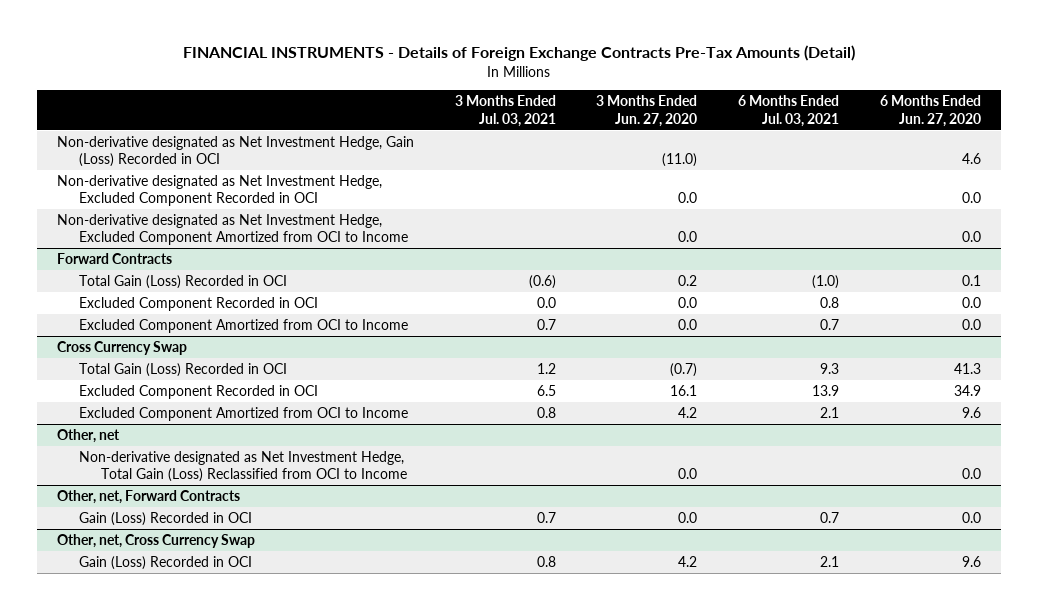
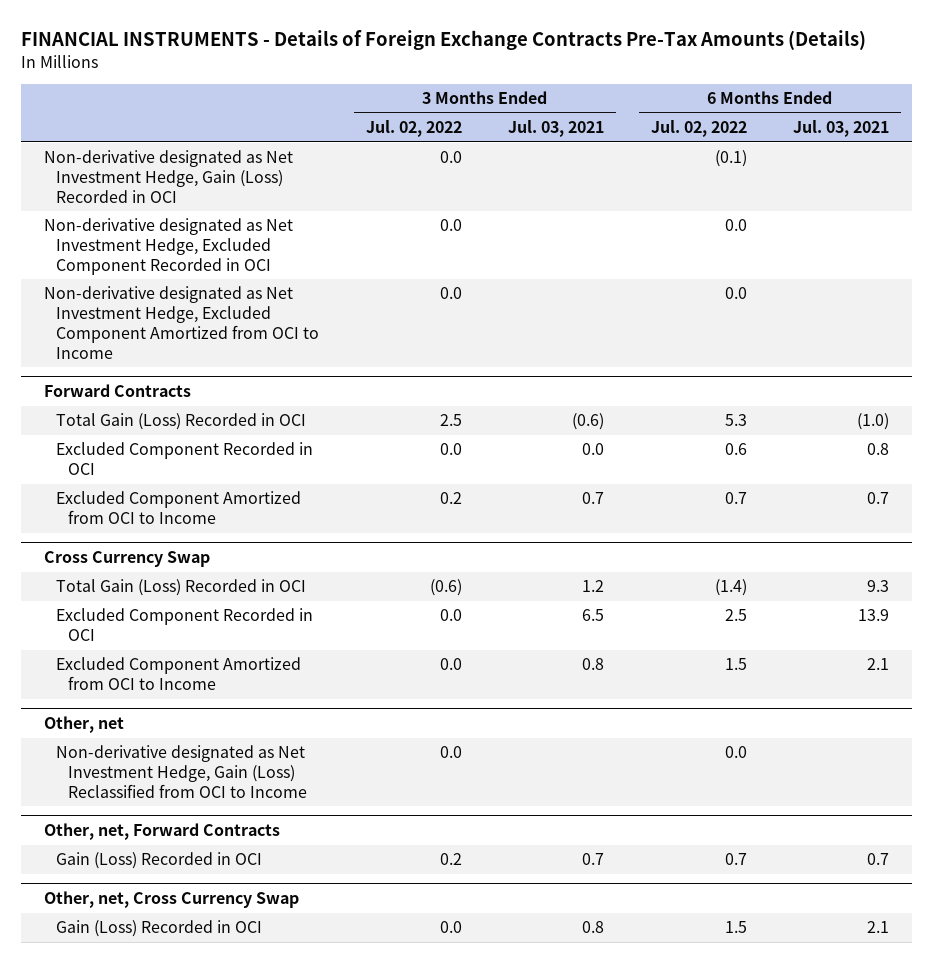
- FINANCIAL INSTRUMENTS - Details of Foreign Exchange Contracts Pre-Tax Amounts (Detail)
+ FINANCIAL INSTRUMENTS - Details of Foreign Exchange Contracts Pre-Tax Amounts (Details)
- | 3 Months Ended Jul. 03, 2021 | 3 Months Ended Jun. 27, 2020 | 6 Months Ended Jul. 03, 2021 | 6 Months Ended Jun. 27, 2020
+ | 3 Months Ended Jul. 02, 2022 | 3 Months Ended Jul. 03, 2021 | 6 Months Ended Jul. 02, 2022 | 6 Months Ended Jul. 03, 2021
@ Other, net
- Non-derivative designated as Net Investment Hedge, Total Gain (Loss) Reclassified from OCI to Income | | 0.0 | | 0.0
+ Non-derivative designated as Net Investment Hedge, Gain (Loss) Reclassified from OCI to Income | 0.0 | | 0.0 |

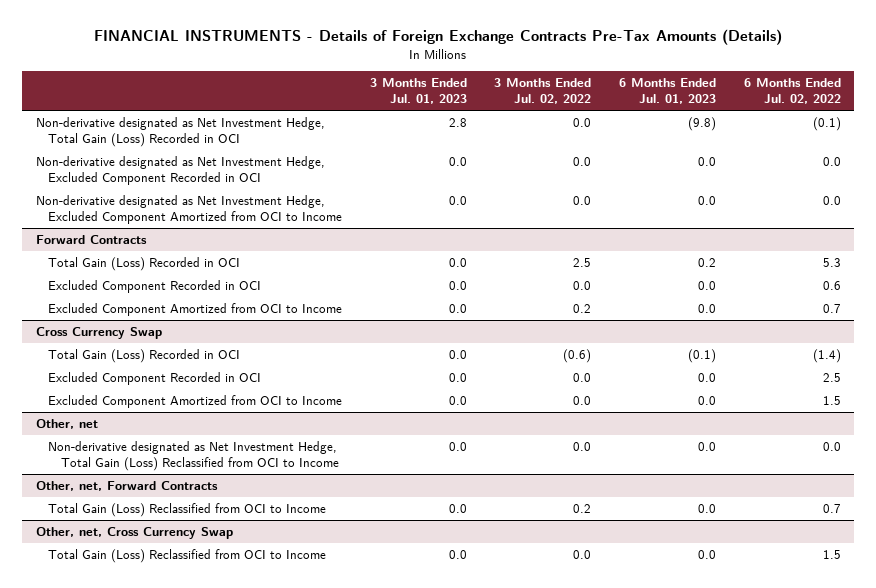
- | 3 Months Ended Jul. 02, 2022 | 3 Months Ended Jul. 03, 2021 | 6 Months Ended Jul. 02, 2022 | 6 Months Ended Jul. 03, 2021
+ | 3 Months Ended Jul. 01, 2023 | 3 Months Ended Jul. 02, 2022 | 6 Months Ended Jul. 01, 2023 | 6 Months Ended Jul. 02, 2022
- Non-derivative designated as Net Investment Hedge, Gain (Loss) Recorded in OCI | 0.0 | | (0.1) |
+ Non-derivative designated as Net Investment Hedge, Total Gain (Loss) Recorded in OCI | 2.8 | 0.0 | (9.8) | (0.1)
@ Other, net
- Non-derivative designated as Net Investment Hedge, Gain (Loss) Reclassified from OCI to Income | 0.0 | | 0.0 |
+ Non-derivative designated as Net Investment Hedge, Total Gain (Loss) Reclassified from OCI to Income | 0.0 | 0.0 | 0.0 | 0.0
@ Other, net, Forward Contracts
- Gain (Loss) Recorded in OCI | 0.2 | 0.7 | 0.7 | 0.7
+ Total Gain (Loss) Reclassified from OCI to Income | 0.0 | 0.2 | 0.0 | 0.7
@ Other, net, Cross Currency Swap
- Gain (Loss) Recorded in OCI | 0.0 | 0.8 | 1.5 | 2.1
+ Total Gain (Loss) Reclassified from OCI to Income | 0.0 | 0.0 | 0.0 | 1.5

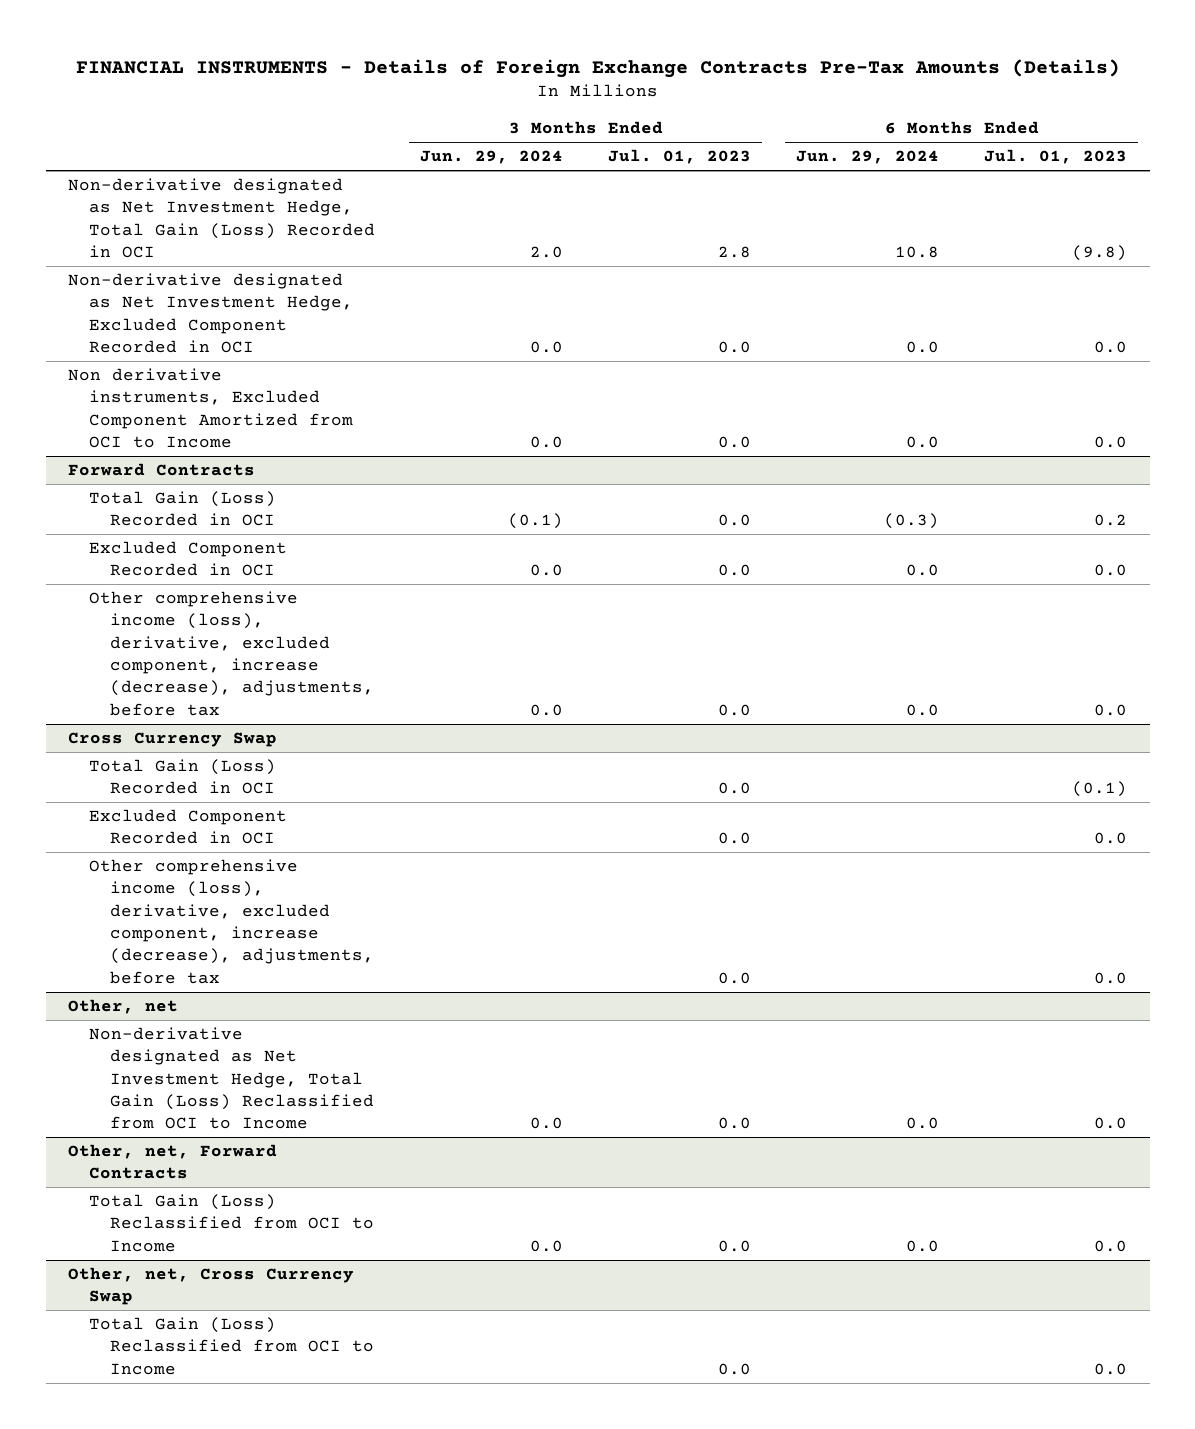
- | 3 Months Ended Jul. 01, 2023 | 3 Months Ended Jul. 02, 2022 | 6 Months Ended Jul. 01, 2023 | 6 Months Ended Jul. 02, 2022
+ | 3 Months Ended Jun. 29, 2024 | 3 Months Ended Jul. 01, 2023 | 6 Months Ended Jun. 29, 2024 | 6 Months Ended Jul. 01, 2023
- Non-derivative designated as Net Investment Hedge, Excluded Component Amortized from OCI to Income | 0.0 | 0.0 | 0.0 | 0.0
+ Non derivative instruments, Excluded Component Amortized from OCI to Income | 0.0 | 0.0 | 0.0 | 0.0
@ Forward Contracts
- Excluded Component Amortized from OCI to Income | 0.0 | 0.2 | 0.0 | 0.7
+ Other comprehensive income (loss), derivative, excluded component, increase (decrease), adjustments, before tax | 0.0 | 0.0 | 0.0 | 0.0
@ Cross Currency Swap
- Excluded Component Amortized from OCI to Income | 0.0 | 0.0 | 0.0 | 1.5
+ Other comprehensive income (loss), derivative, excluded component, increase (decrease), adjustments, before tax | | 0.0 | | 0.0

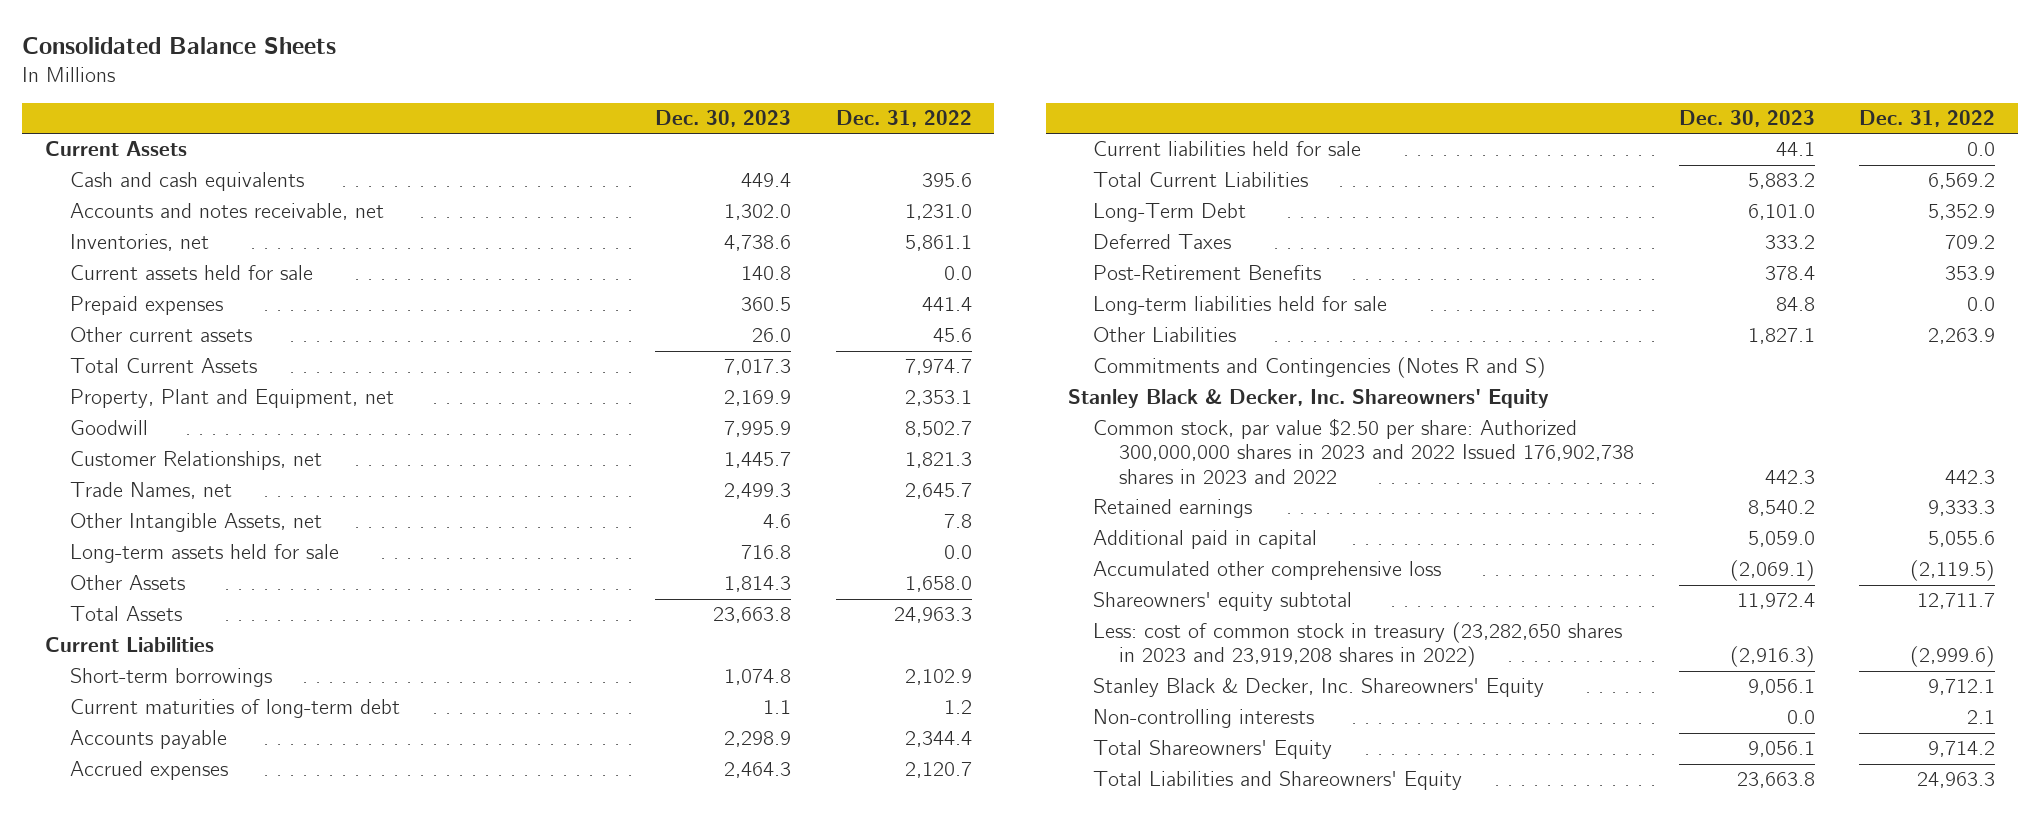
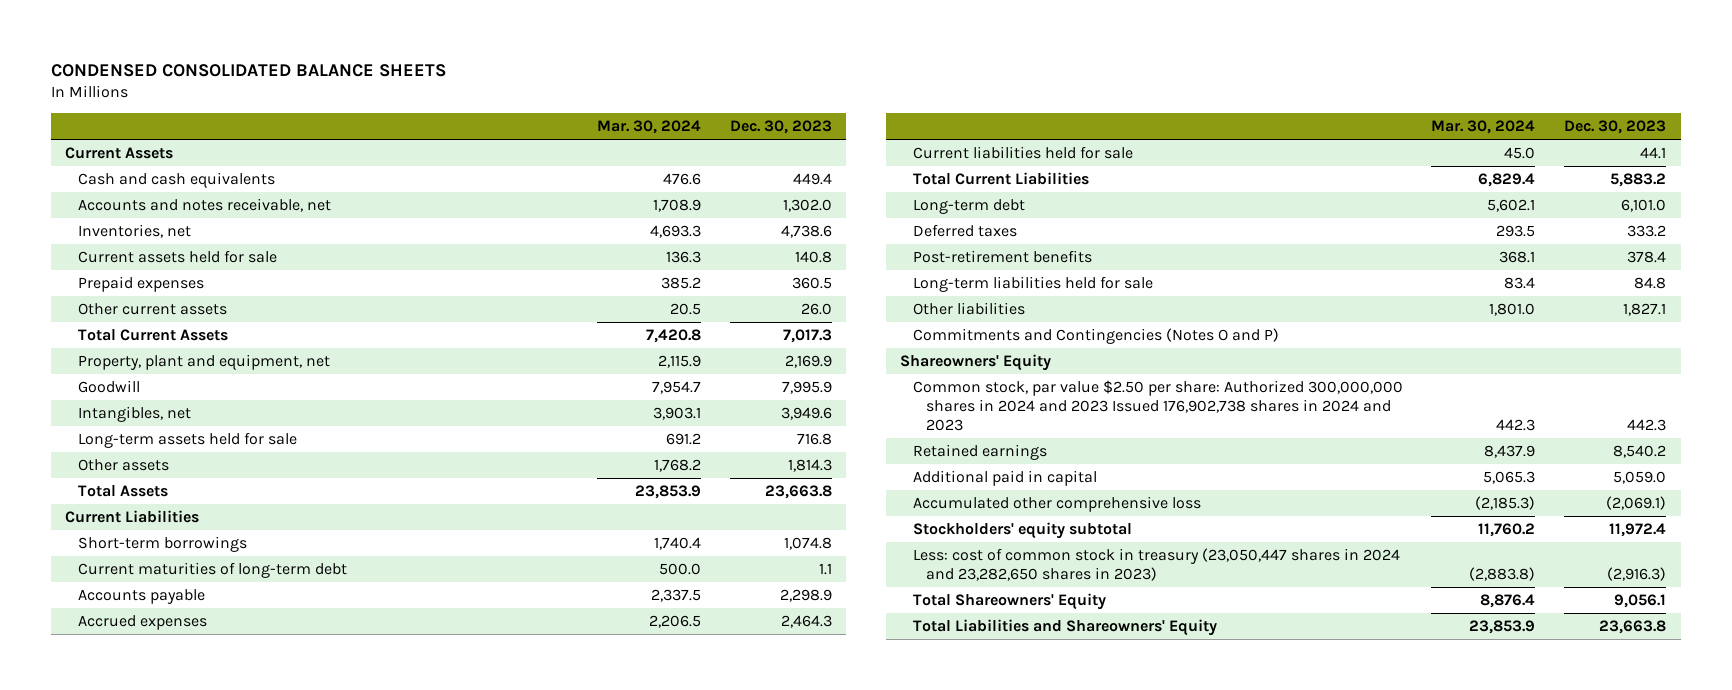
- Consolidated Balance Sheets
+ CONDENSED CONSOLIDATED BALANCE SHEETS
- | Dec. 30, 2023 | Dec. 31, 2022
+ | Mar. 30, 2024 | Dec. 30, 2023
- Property, Plant and Equipment, net | 2,169.9 | 2,353.1
+ Property, plant and equipment, net | 2,115.9 | 2,169.9
- Customer Relationships, net | 1,445.7 | 1,821.3
- Trade Names, net | 2,499.3 | 2,645.7
- Other Intangible Assets, net | 4.6 | 7.8
+ Intangibles, net | 3,903.1 | 3,949.6
- Other Assets | 1,814.3 | 1,658.0
+ Other assets | 1,768.2 | 1,814.3
- Long-Term Debt | 6,101.0 | 5,352.9
- Deferred Taxes | 333.2 | 709.2
- Post-Retirement Benefits | 378.4 | 353.9
+ Long-term debt | 5,602.1 | 6,101.0
+ Deferred taxes | 293.5 | 333.2
+ Post-retirement benefits | 368.1 | 378.4
- Other Liabilities | 1,827.1 | 2,263.9
- Commitments and Contingencies (Notes R and S)
- Stanley Black & Decker, Inc. Shareowners' Equity
- Common stock, par value $2.50 per share: Authorized 300,000,000 shares in 2023 and 2022 Issued 176,902,738 shares in 2023 and 2022 | 442.3 | 442.3
+ Other liabilities | 1,801.0 | 1,827.1
+ Commitments and Contingencies (Notes O and P)
+ Shareowners' Equity
+ Common stock, par value $2.50 per share: Authorized 300,000,000 shares in 2024 and 2023 Issued 176,902,738 shares in 2024 and 2023 | 442.3 | 442.3
- Shareowners' equity subtotal | 11,972.4 | 12,711.7
- Less: cost of common stock in treasury (23,282,650 shares in 2023 and 23,919,208 shares in 2022) | (2,916.3) | (2,999.6)
- Stanley Black & Decker, Inc. Shareowners' Equity | 9,056.1 | 9,712.1
- Non-controlling interests | 0.0 | 2.1
+ Stockholders' equity subtotal | 11,760.2 | 11,972.4
+ Less: cost of common stock in treasury (23,050,447 shares in 2024 and 23,282,650 shares in 2023) | (2,883.8) | (2,916.3)

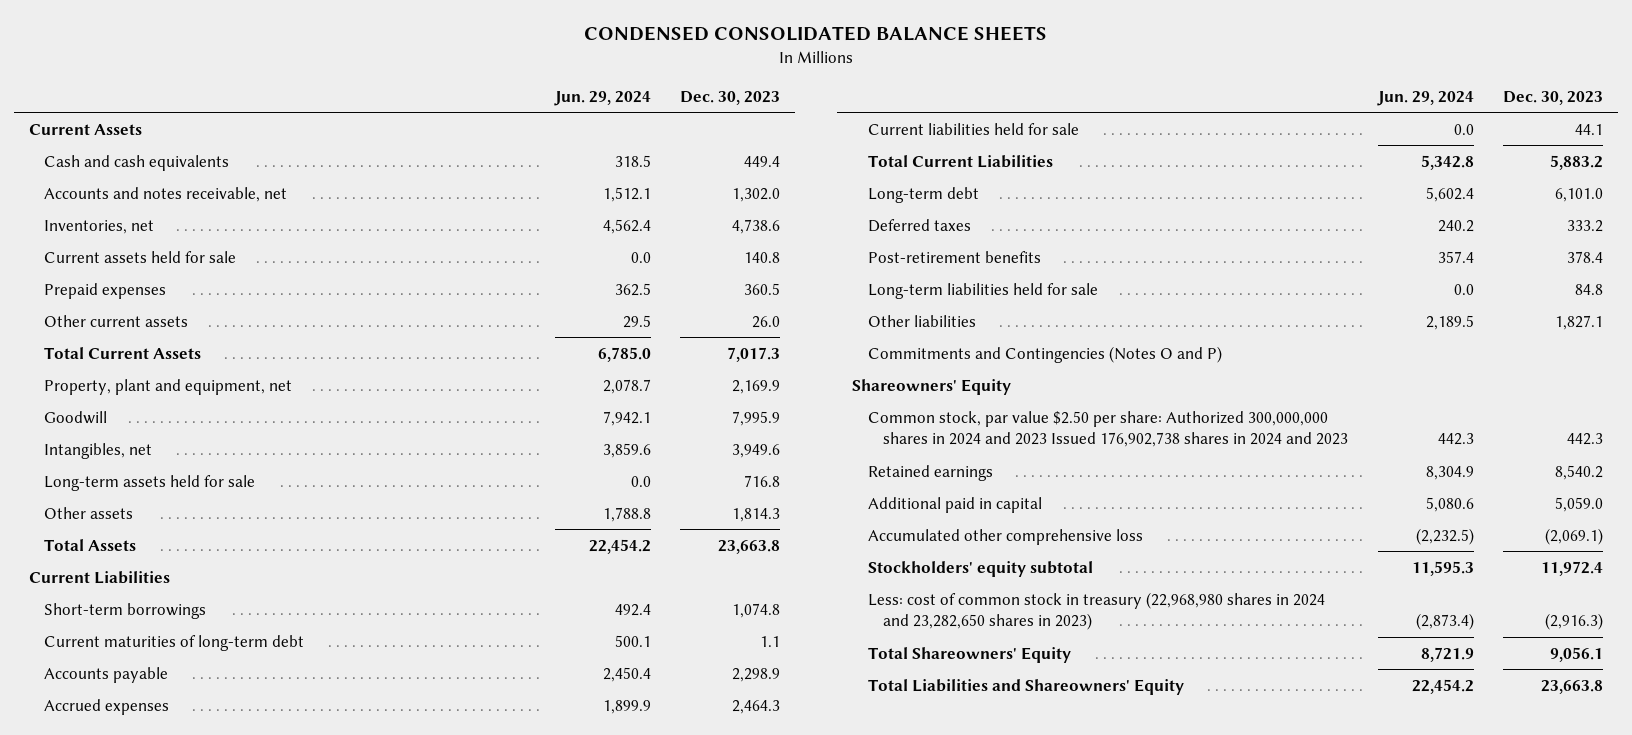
- | Mar. 30, 2024 | Dec. 30, 2023
+ | Jun. 29, 2024 | Dec. 30, 2023
- Less: cost of common stock in treasury (23,050,447 shares in 2024 and 23,282,650 shares in 2023) | (2,883.8) | (2,916.3)
+ Less: cost of common stock in treasury (22,968,980 shares in 2024 and 23,282,650 shares in 2023) | (2,873.4) | (2,916.3)

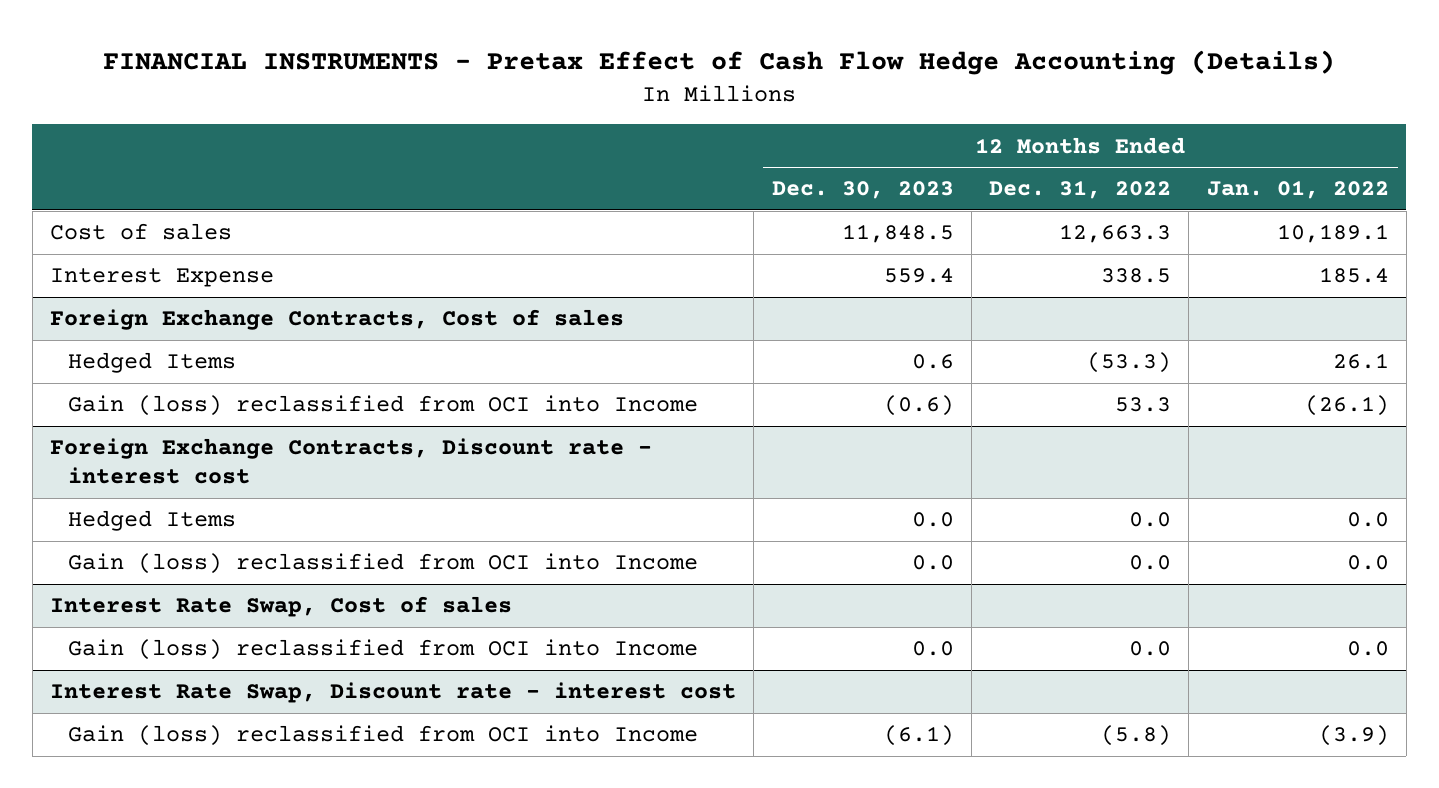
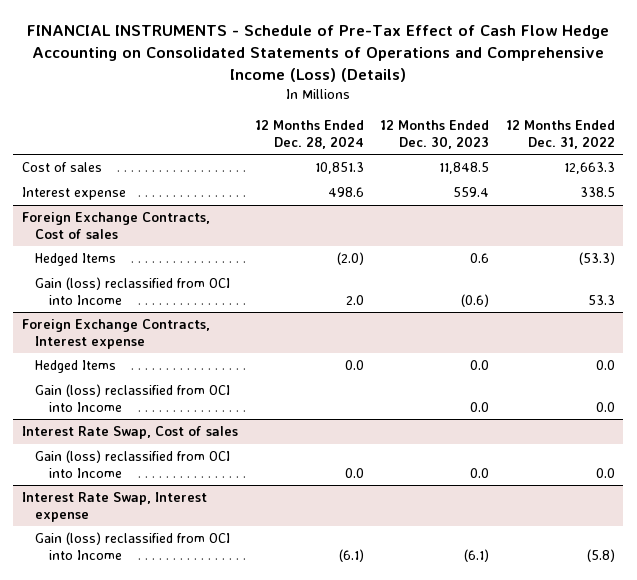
- FINANCIAL INSTRUMENTS - Pretax Effect of Cash Flow Hedge Accounting (Details)
+ FINANCIAL INSTRUMENTS - Schedule of Pre-Tax Effect of Cash Flow Hedge Accounting on Consolidated Statements of Operations and Comprehensive Income (Loss) (Details)
- | 12 Months Ended Dec. 30, 2023 | 12 Months Ended Dec. 31, 2022 | 12 Months Ended Jan. 01, 2022
+ | 12 Months Ended Dec. 28, 2024 | 12 Months Ended Dec. 30, 2023 | 12 Months Ended Dec. 31, 2022
- Interest Expense | 559.4 | 338.5 | 185.4
+ Interest expense | 498.6 | 559.4 | 338.5
- Foreign Exchange Contracts, Discount rate - interest cost
+ Foreign Exchange Contracts, Interest expense
- Interest Rate Swap, Discount rate - interest cost
+ Interest Rate Swap, Interest expense

